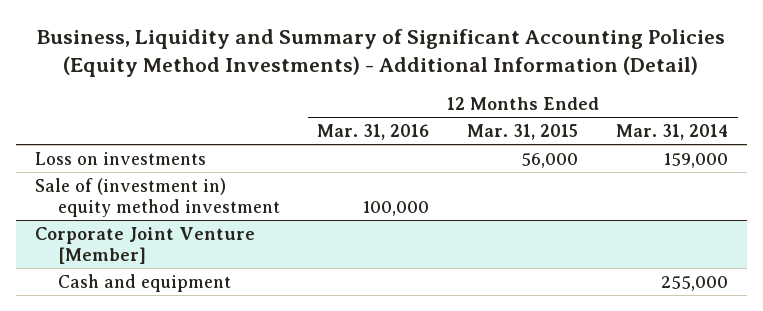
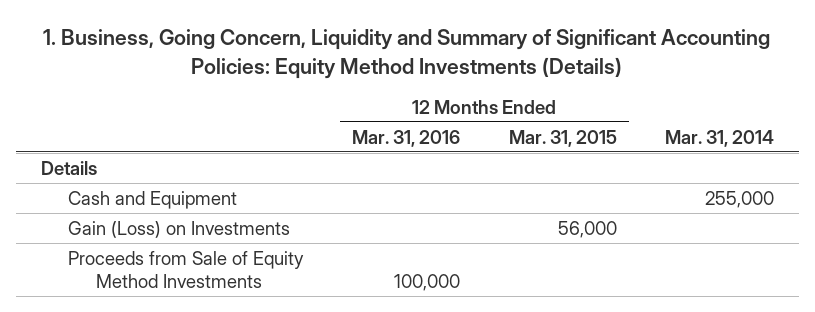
- Business, Liquidity and Summary of Significant Accounting Policies (Equity Method Investments) - Additional Information (Detail)
+ 1. Business, Going Concern, Liquidity and Summary of Significant Accounting Policies: Equity Method Investments (Details)
- | 12 Months Ended Mar. 31, 2016 | 12 Months Ended Mar. 31, 2015 | 12 Months Ended Mar. 31, 2014
+ | 12 Months Ended Mar. 31, 2016 | 12 Months Ended Mar. 31, 2015 | Mar. 31, 2014
- Loss on investments | | 56,000 | 159,000
- Sale of (investment in) equity method investment | 100,000 | |
- Corporate Joint Venture [Member]
- Cash and equipment | | | 255,000
+ Details
+ Cash and Equipment | | | 255,000
+ Gain (Loss) on Investments | | 56,000 |
+ Proceeds from Sale of Equity Method Investments | 100,000 | |

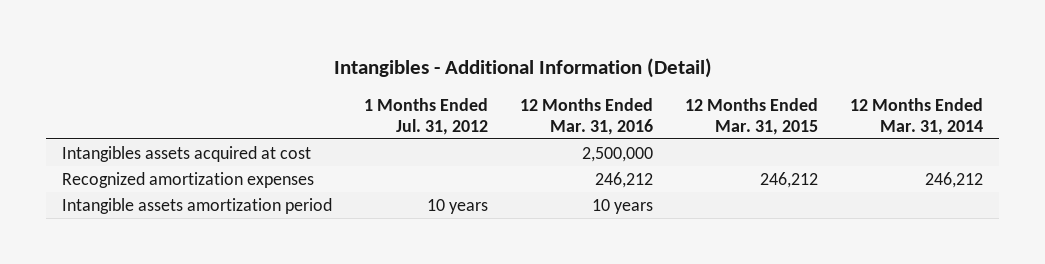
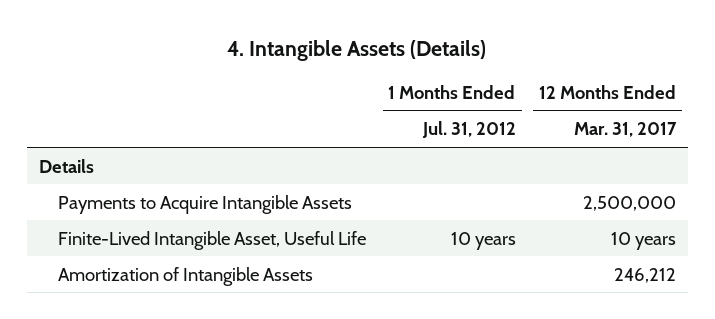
- Intangibles - Additional Information (Detail)
+ 4. Intangible Assets (Details)
- | 1 Months Ended Jul. 31, 2012 | 12 Months Ended Mar. 31, 2016 | 12 Months Ended Mar. 31, 2015 | 12 Months Ended Mar. 31, 2014
+ | 1 Months Ended Jul. 31, 2012 | 12 Months Ended Mar. 31, 2017
- Intangibles assets acquired at cost | | 2,500,000 | |
- Recognized amortization expenses | | 246,212 | 246,212 | 246,212
- Intangible assets amortization period | 10 years | 10 years | |
+ Details
+ Payments to Acquire Intangible Assets | | 2,500,000
+ Finite-Lived Intangible Asset, Useful Life | 10 years | 10 years
+ Amortization of Intangible Assets | | 246,212

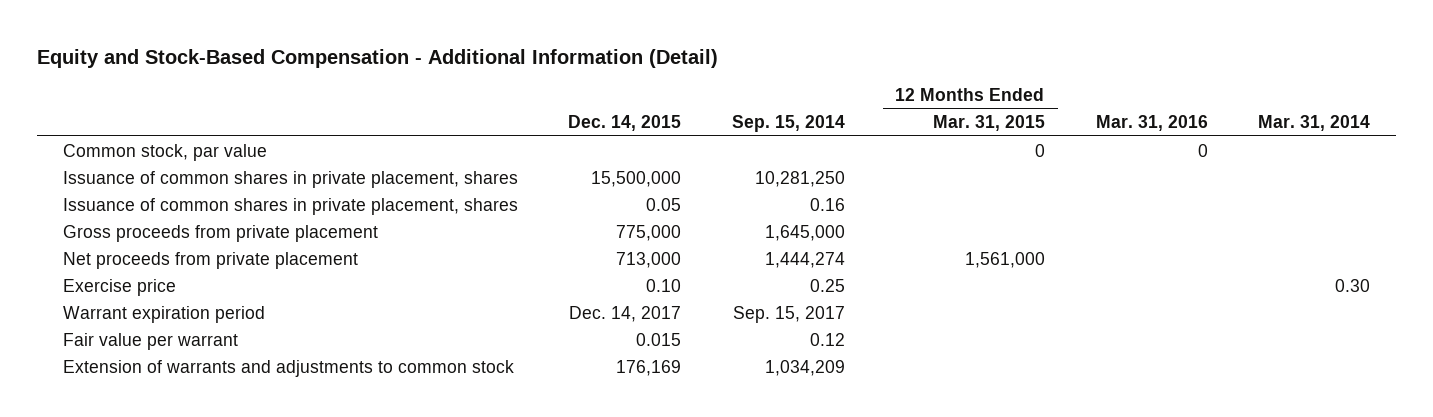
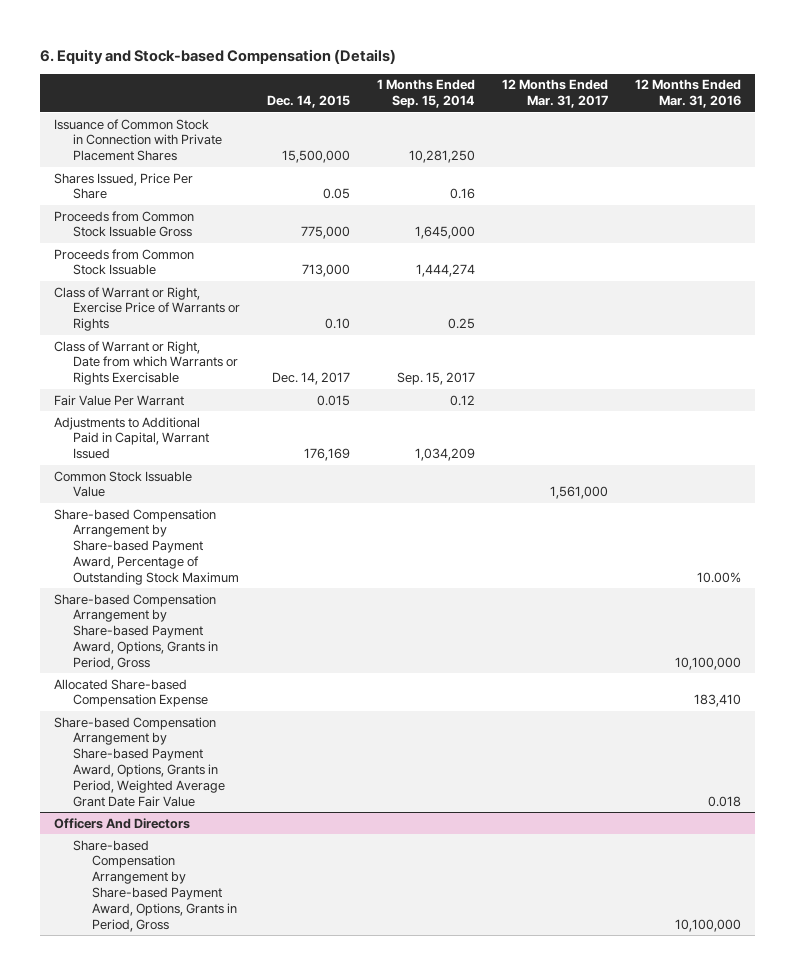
- Equity and Stock-Based Compensation - Additional Information (Detail)
+ 6. Equity and Stock-based Compensation (Details)
- | Dec. 14, 2015 | Sep. 15, 2014 | 12 Months Ended Mar. 31, 2015 | Mar. 31, 2016 | Mar. 31, 2014
+ | Dec. 14, 2015 | 1 Months Ended Sep. 15, 2014 | 12 Months Ended Mar. 31, 2017 | 12 Months Ended Mar. 31, 2016
- Common stock, par value | | | 0 | 0 |
- Issuance of common shares in private placement, shares | 15,500,000 | 10,281,250 | | |
- Issuance of common shares in private placement, shares | 0.05 | 0.16 | | |
- Gross proceeds from private placement | 775,000 | 1,645,000 | | |
- Net proceeds from private placement | 713,000 | 1,444,274 | 1,561,000 | |
- Exercise price | 0.10 | 0.25 | | | 0.30
- Warrant expiration period | Dec. 14, 2017 | Sep. 15, 2017 | | |
- Fair value per warrant | 0.015 | 0.12 | | |
- Extension of warrants and adjustments to common stock | 176,169 | 1,034,209 | | |
+ Issuance of Common Stock in Connection with Private Placement Shares | 15,500,000 | 10,281,250 | |
+ Shares Issued, Price Per Share | 0.05 | 0.16 | |
+ Proceeds from Common Stock Issuable Gross | 775,000 | 1,645,000 | |
+ Proceeds from Common Stock Issuable | 713,000 | 1,444,274 | |
+ Class of Warrant or Right, Exercise Price of Warrants or Rights | 0.10 | 0.25 | |
+ Class of Warrant or Right, Date from which Warrants or Rights Exercisable | Dec. 14, 2017 | Sep. 15, 2017 | |
+ Fair Value Per Warrant | 0.015 | 0.12 | |
+ Adjustments to Additional Paid in Capital, Warrant Issued | 176,169 | 1,034,209 | |
+ Common Stock Issuable Value | | | 1,561,000 |
+ Share-based Compensation Arrangement by Share-based Payment Award, Percentage of Outstanding Stock Maximum | | | | 10.00%
+ Share-based Compensation Arrangement by Share-based Payment Award, Options, Grants in Period, Gross | | | | 10,100,000
+ Allocated Share-based Compensation Expense | | | | 183,410
+ Share-based Compensation Arrangement by Share-based Payment Award, Options, Grants in Period, Weighted Average Grant Date Fair Value | | | | 0.018
+ Officers And Directors
+ Share-based Compensation Arrangement by Share-based Payment Award, Options, Grants in Period, Gross | | | | 10,100,000

